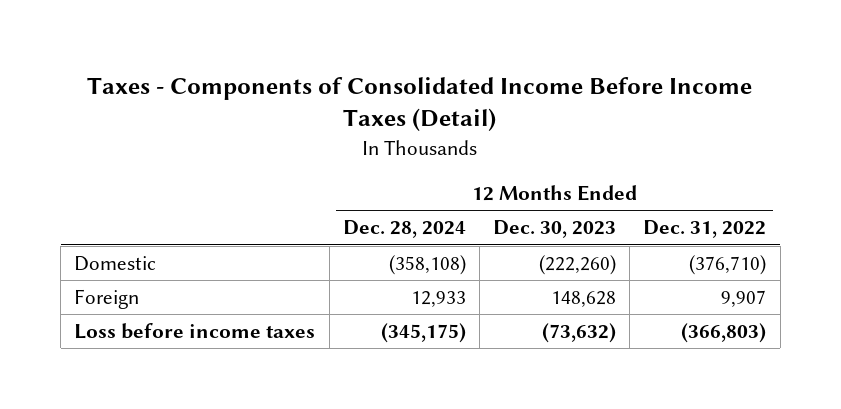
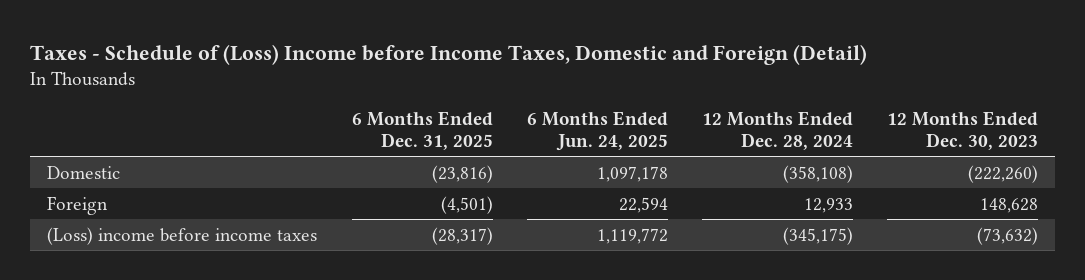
- Taxes - Components of Consolidated Income Before Income Taxes (Detail)
+ Taxes - Schedule of (Loss) Income before Income Taxes, Domestic and Foreign (Detail)
- | 12 Months Ended Dec. 28, 2024 | 12 Months Ended Dec. 30, 2023 | 12 Months Ended Dec. 31, 2022
+ | 6 Months Ended Dec. 31, 2025 | 6 Months Ended Jun. 24, 2025 | 12 Months Ended Dec. 28, 2024 | 12 Months Ended Dec. 30, 2023
- Loss before income taxes | (345,175) | (73,632) | (366,803)
+ (Loss) income before income taxes | (28,317) | 1,119,772 | (345,175) | (73,632)

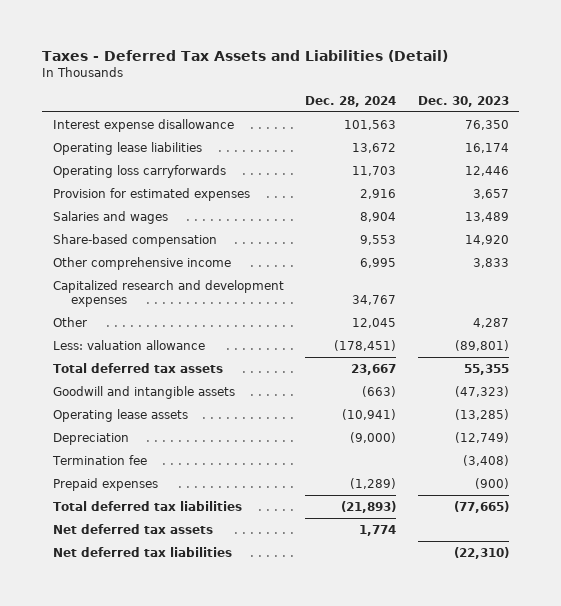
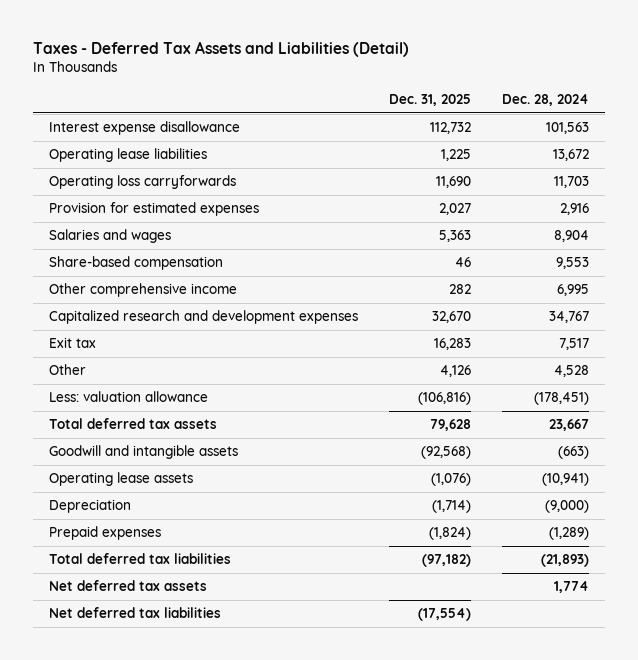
- | Dec. 28, 2024 | Dec. 30, 2023
+ | Dec. 31, 2025 | Dec. 28, 2024
- Other | 12,045 | 4,287
+ Exit tax | 16,283 | 7,517
+ Other | 4,126 | 4,528
- Termination fee | | (3,408)

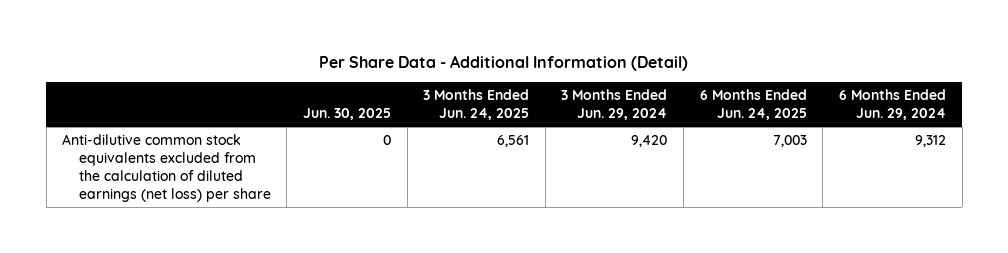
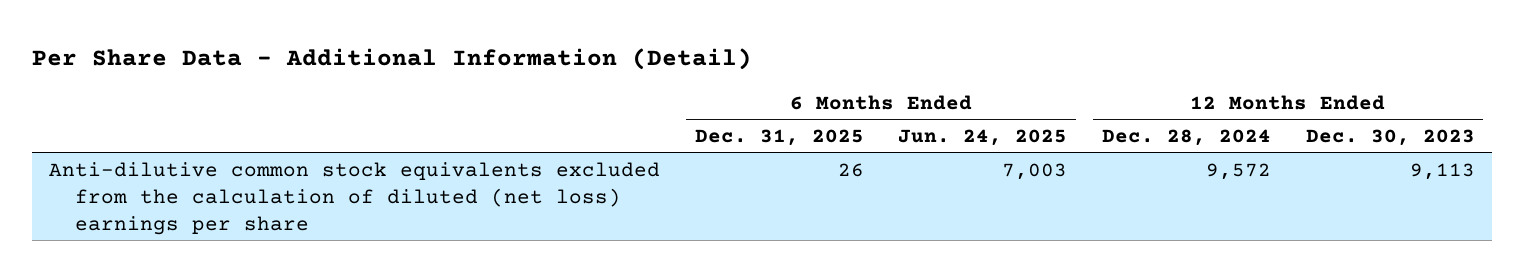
- | Jun. 30, 2025 | 3 Months Ended Jun. 24, 2025 | 3 Months Ended Jun. 29, 2024 | 6 Months Ended Jun. 24, 2025 | 6 Months Ended Jun. 29, 2024
+ | 6 Months Ended Dec. 31, 2025 | 6 Months Ended Jun. 24, 2025 | 12 Months Ended Dec. 28, 2024 | 12 Months Ended Dec. 30, 2023
- Anti-dilutive common stock equivalents excluded from the calculation of diluted earnings (net loss) per share | 0 | 6,561 | 9,420 | 7,003 | 9,312
+ Anti-dilutive common stock equivalents excluded from the calculation of diluted (net loss) earnings per share | 26 | 7,003 | 9,572 | 9,113

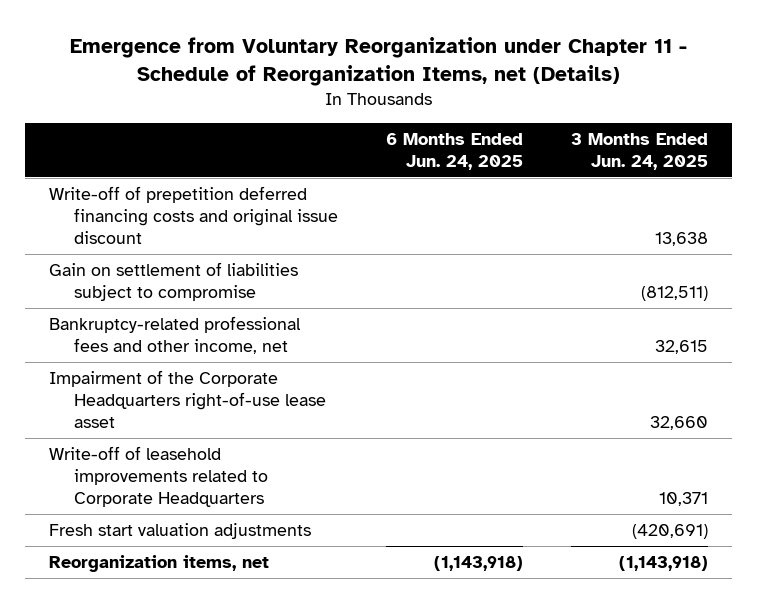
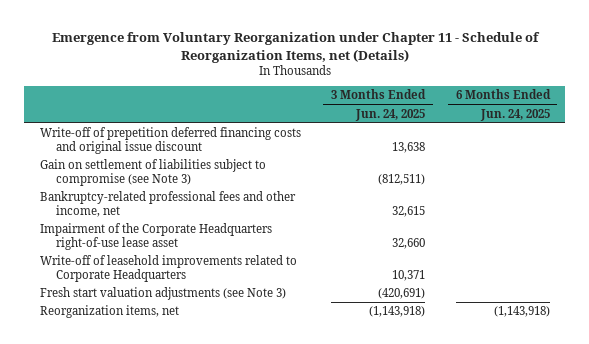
- | 6 Months Ended Jun. 24, 2025 | 3 Months Ended Jun. 24, 2025
+ | 3 Months Ended Jun. 24, 2025 | 6 Months Ended Jun. 24, 2025
- Gain on settlement of liabilities subject to compromise | | (812,511)
+ Gain on settlement of liabilities subject to compromise (see Note 3) | (812,511) |
- Fresh start valuation adjustments | | (420,691)
+ Fresh start valuation adjustments (see Note 3) | (420,691) |

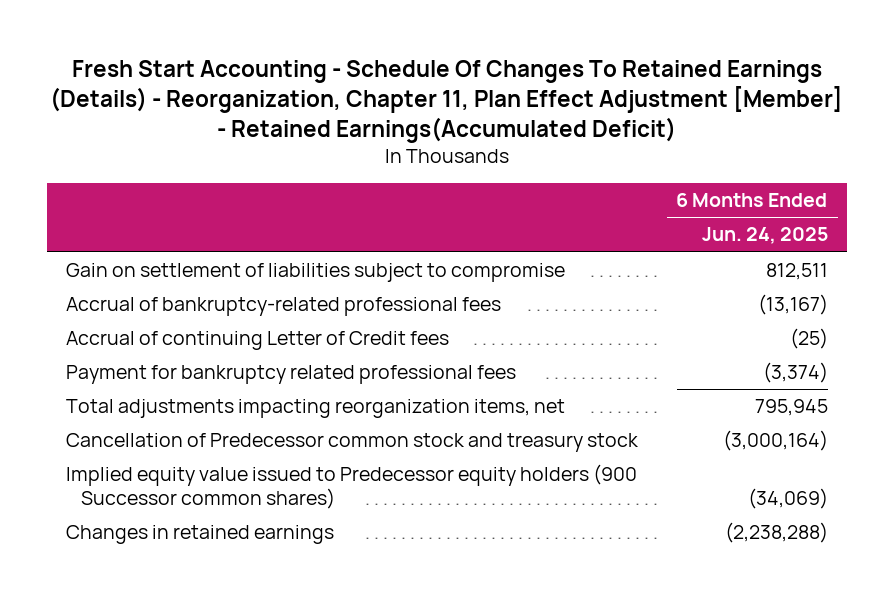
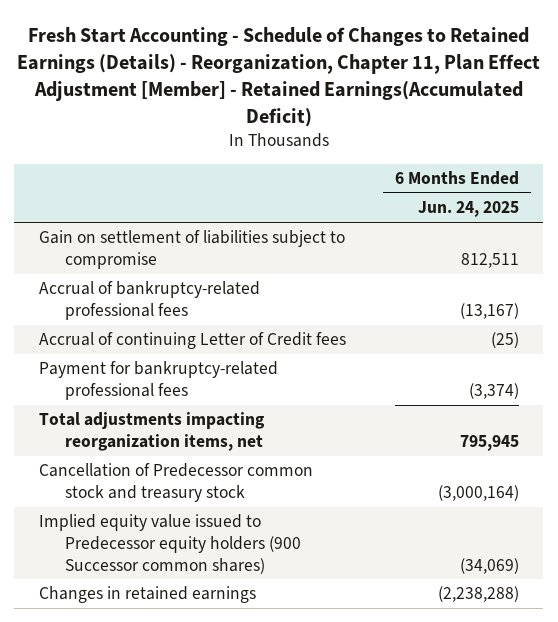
- Fresh Start Accounting - Schedule Of Changes To Retained Earnings (Details) - Reorganization, Chapter 11, Plan Effect Adjustment [Member] - Retained Earnings(Accumulated Deficit)
+ Fresh Start Accounting - Schedule of Changes to Retained Earnings (Details) - Reorganization, Chapter 11, Plan Effect Adjustment [Member] - Retained Earnings(Accumulated Deficit)
- Payment for bankruptcy related professional fees | (3,374)
+ Payment for bankruptcy-related professional fees | (3,374)

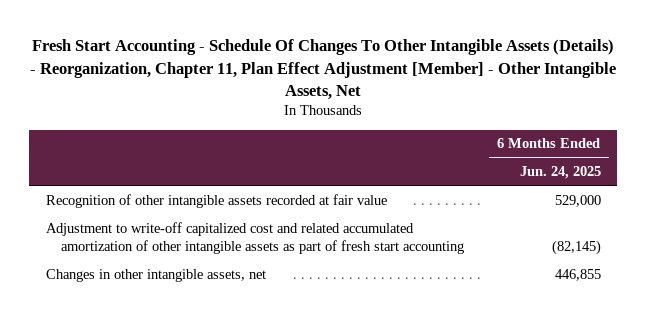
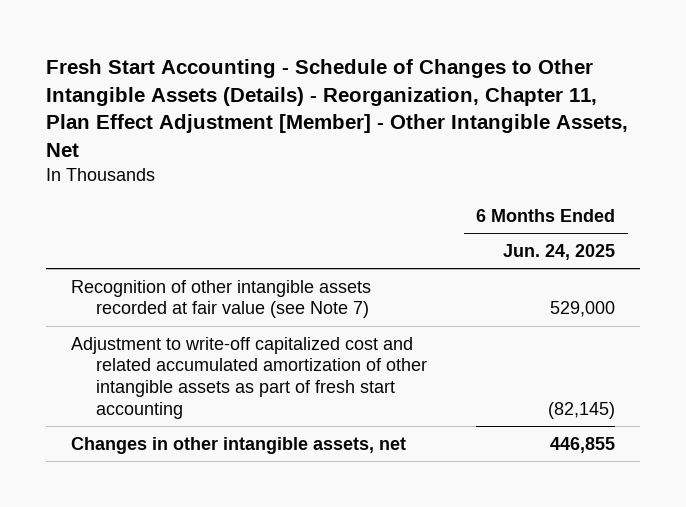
- Fresh Start Accounting - Schedule Of Changes To Other Intangible Assets (Details) - Reorganization, Chapter 11, Plan Effect Adjustment [Member] - Other Intangible Assets, Net
+ Fresh Start Accounting - Schedule of Changes to Other Intangible Assets (Details) - Reorganization, Chapter 11, Plan Effect Adjustment [Member] - Other Intangible Assets, Net
- Recognition of other intangible assets recorded at fair value | 529,000
+ Recognition of other intangible assets recorded at fair value (see Note 7) | 529,000

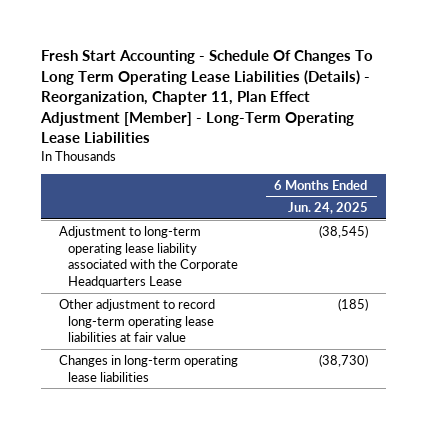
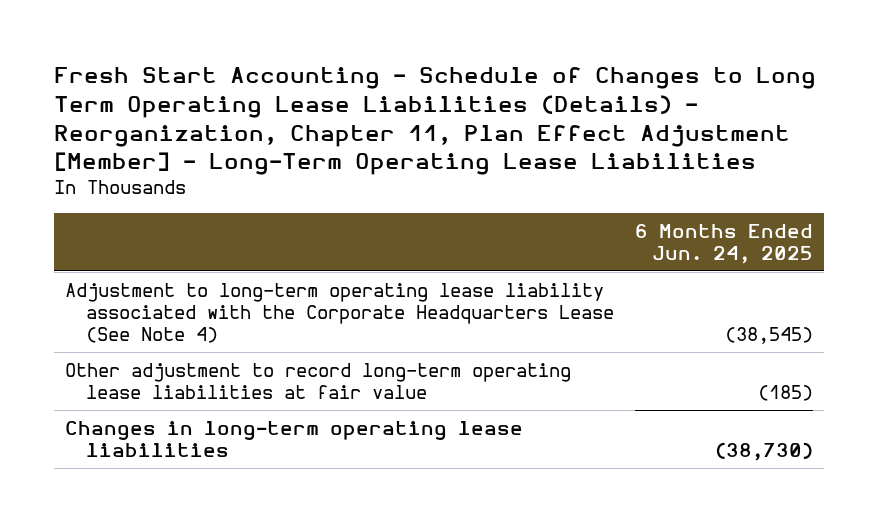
- Fresh Start Accounting - Schedule Of Changes To Long Term Operating Lease Liabilities (Details) - Reorganization, Chapter 11, Plan Effect Adjustment [Member] - Long-Term Operating Lease Liabilities
+ Fresh Start Accounting - Schedule of Changes to Long Term Operating Lease Liabilities (Details) - Reorganization, Chapter 11, Plan Effect Adjustment [Member] - Long-Term Operating Lease Liabilities
- Adjustment to long-term operating lease liability associated with the Corporate Headquarters Lease | (38,545)
+ Adjustment to long-term operating lease liability associated with the Corporate Headquarters Lease (See Note 4) | (38,545)

